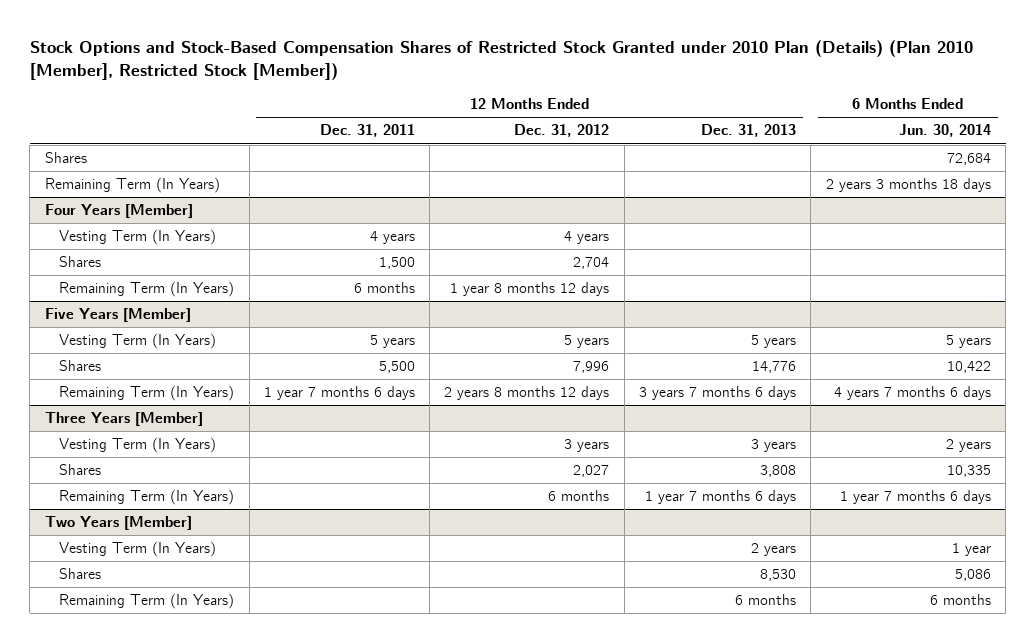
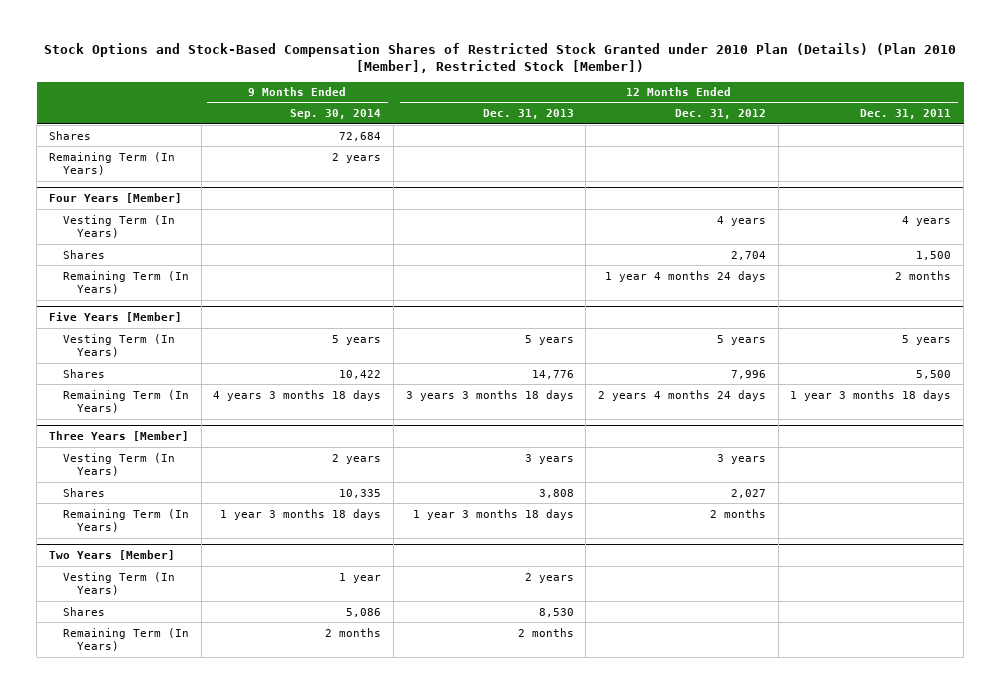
- | 12 Months Ended Dec. 31, 2011 | 12 Months Ended Dec. 31, 2012 | 12 Months Ended Dec. 31, 2013 | 6 Months Ended Jun. 30, 2014
+ | 9 Months Ended Sep. 30, 2014 | 12 Months Ended Dec. 31, 2013 | 12 Months Ended Dec. 31, 2012 | 12 Months Ended Dec. 31, 2011
@ Four Years [Member]
- Remaining Term (In Years) | 6 months | 1 year 8 months 12 days | |
+ Remaining Term (In Years) | | | 1 year 4 months 24 days | 2 months
@ Five Years [Member]
- Remaining Term (In Years) | 1 year 7 months 6 days | 2 years 8 months 12 days | 3 years 7 months 6 days | 4 years 7 months 6 days
+ Remaining Term (In Years) | 4 years 3 months 18 days | 3 years 3 months 18 days | 2 years 4 months 24 days | 1 year 3 months 18 days
@ Three Years [Member]
- Remaining Term (In Years) | | 6 months | 1 year 7 months 6 days | 1 year 7 months 6 days
+ Remaining Term (In Years) | 1 year 3 months 18 days | 1 year 3 months 18 days | 2 months |
@ Two Years [Member]
- Remaining Term (In Years) | | | 6 months | 6 months
+ Remaining Term (In Years) | 2 months | 2 months | |

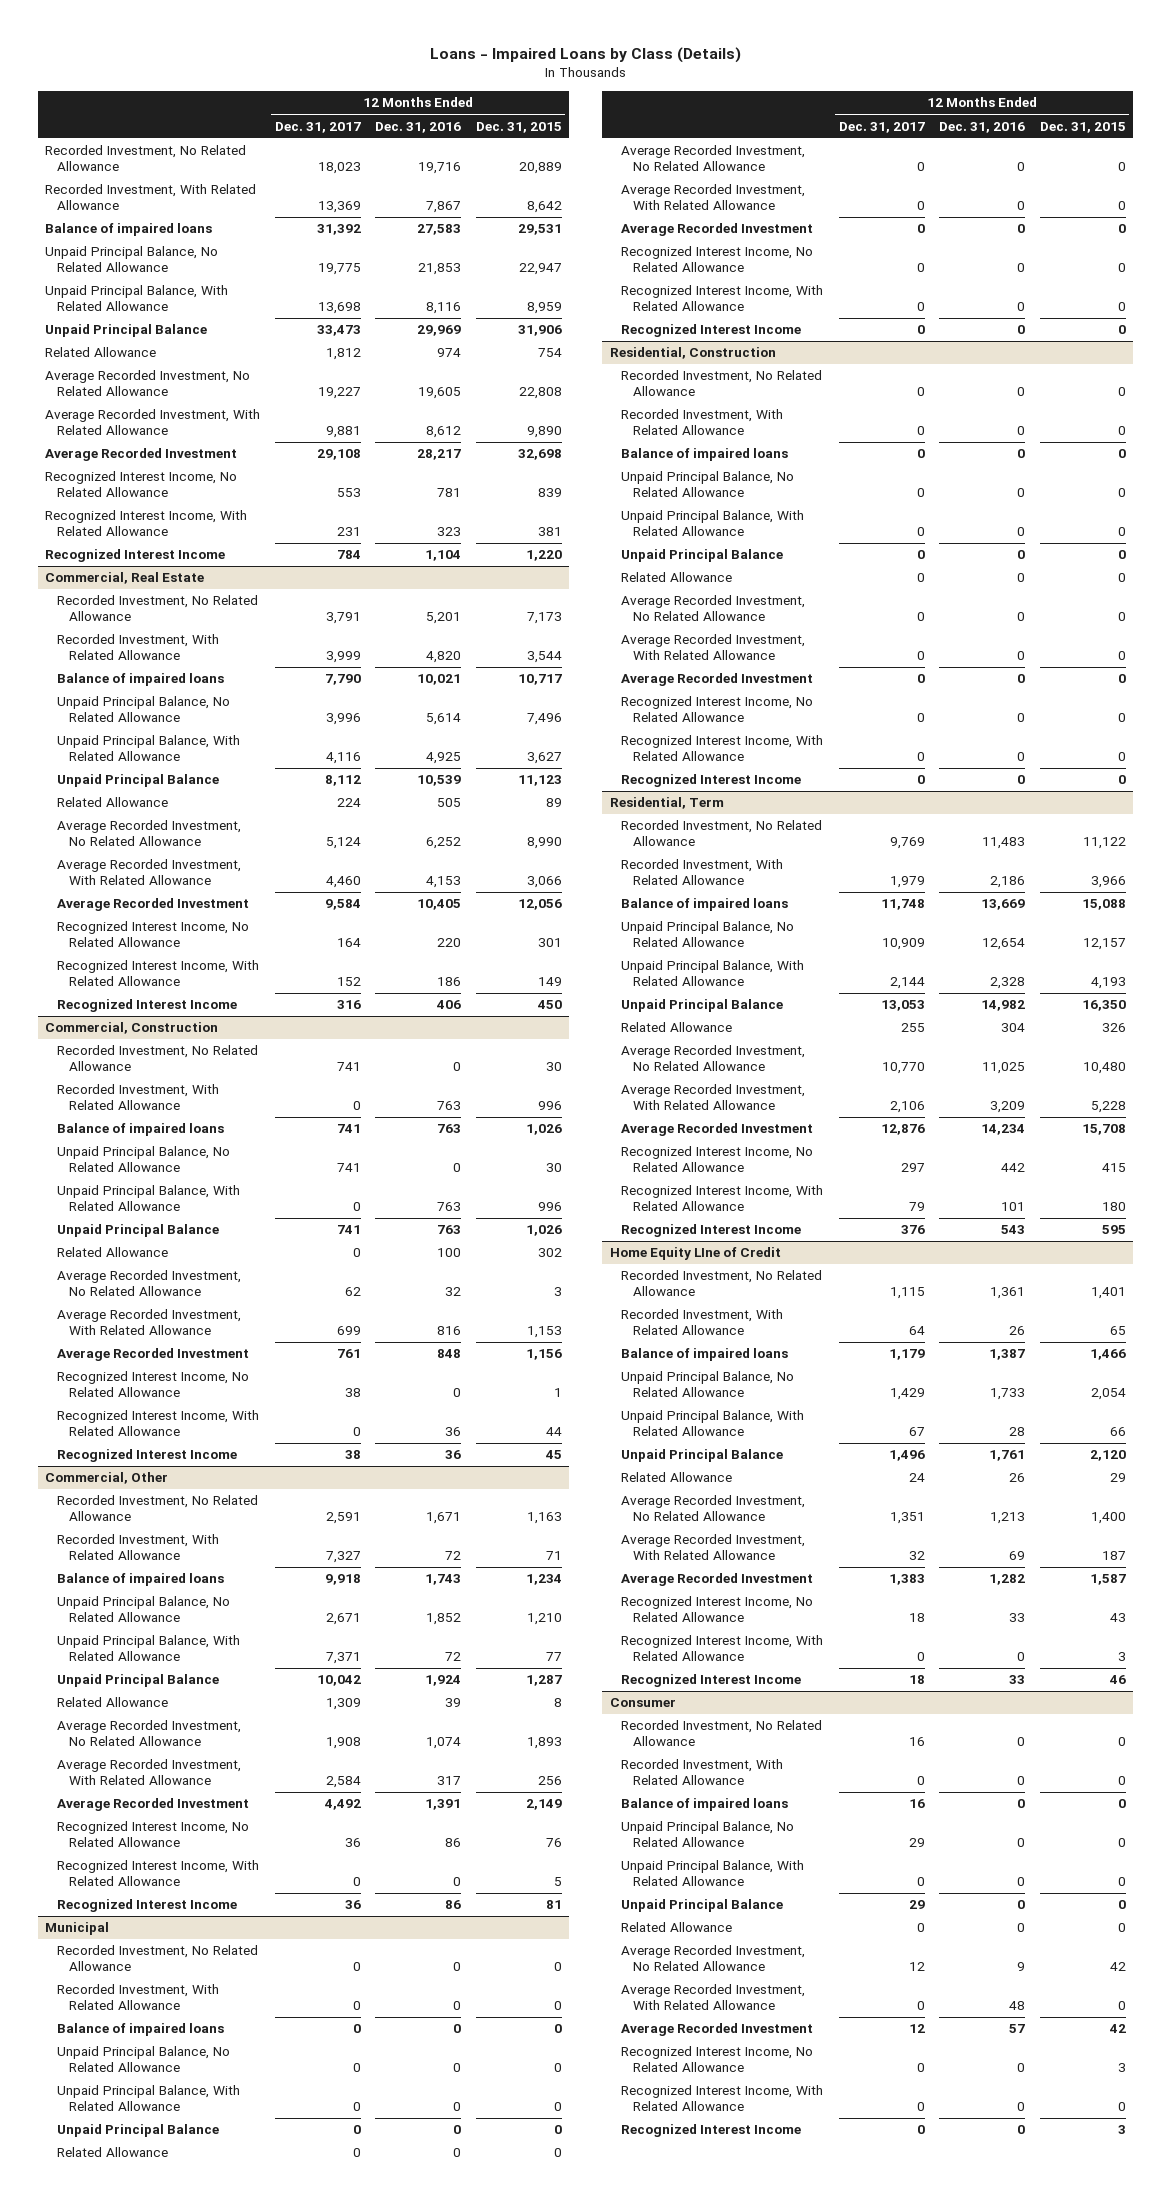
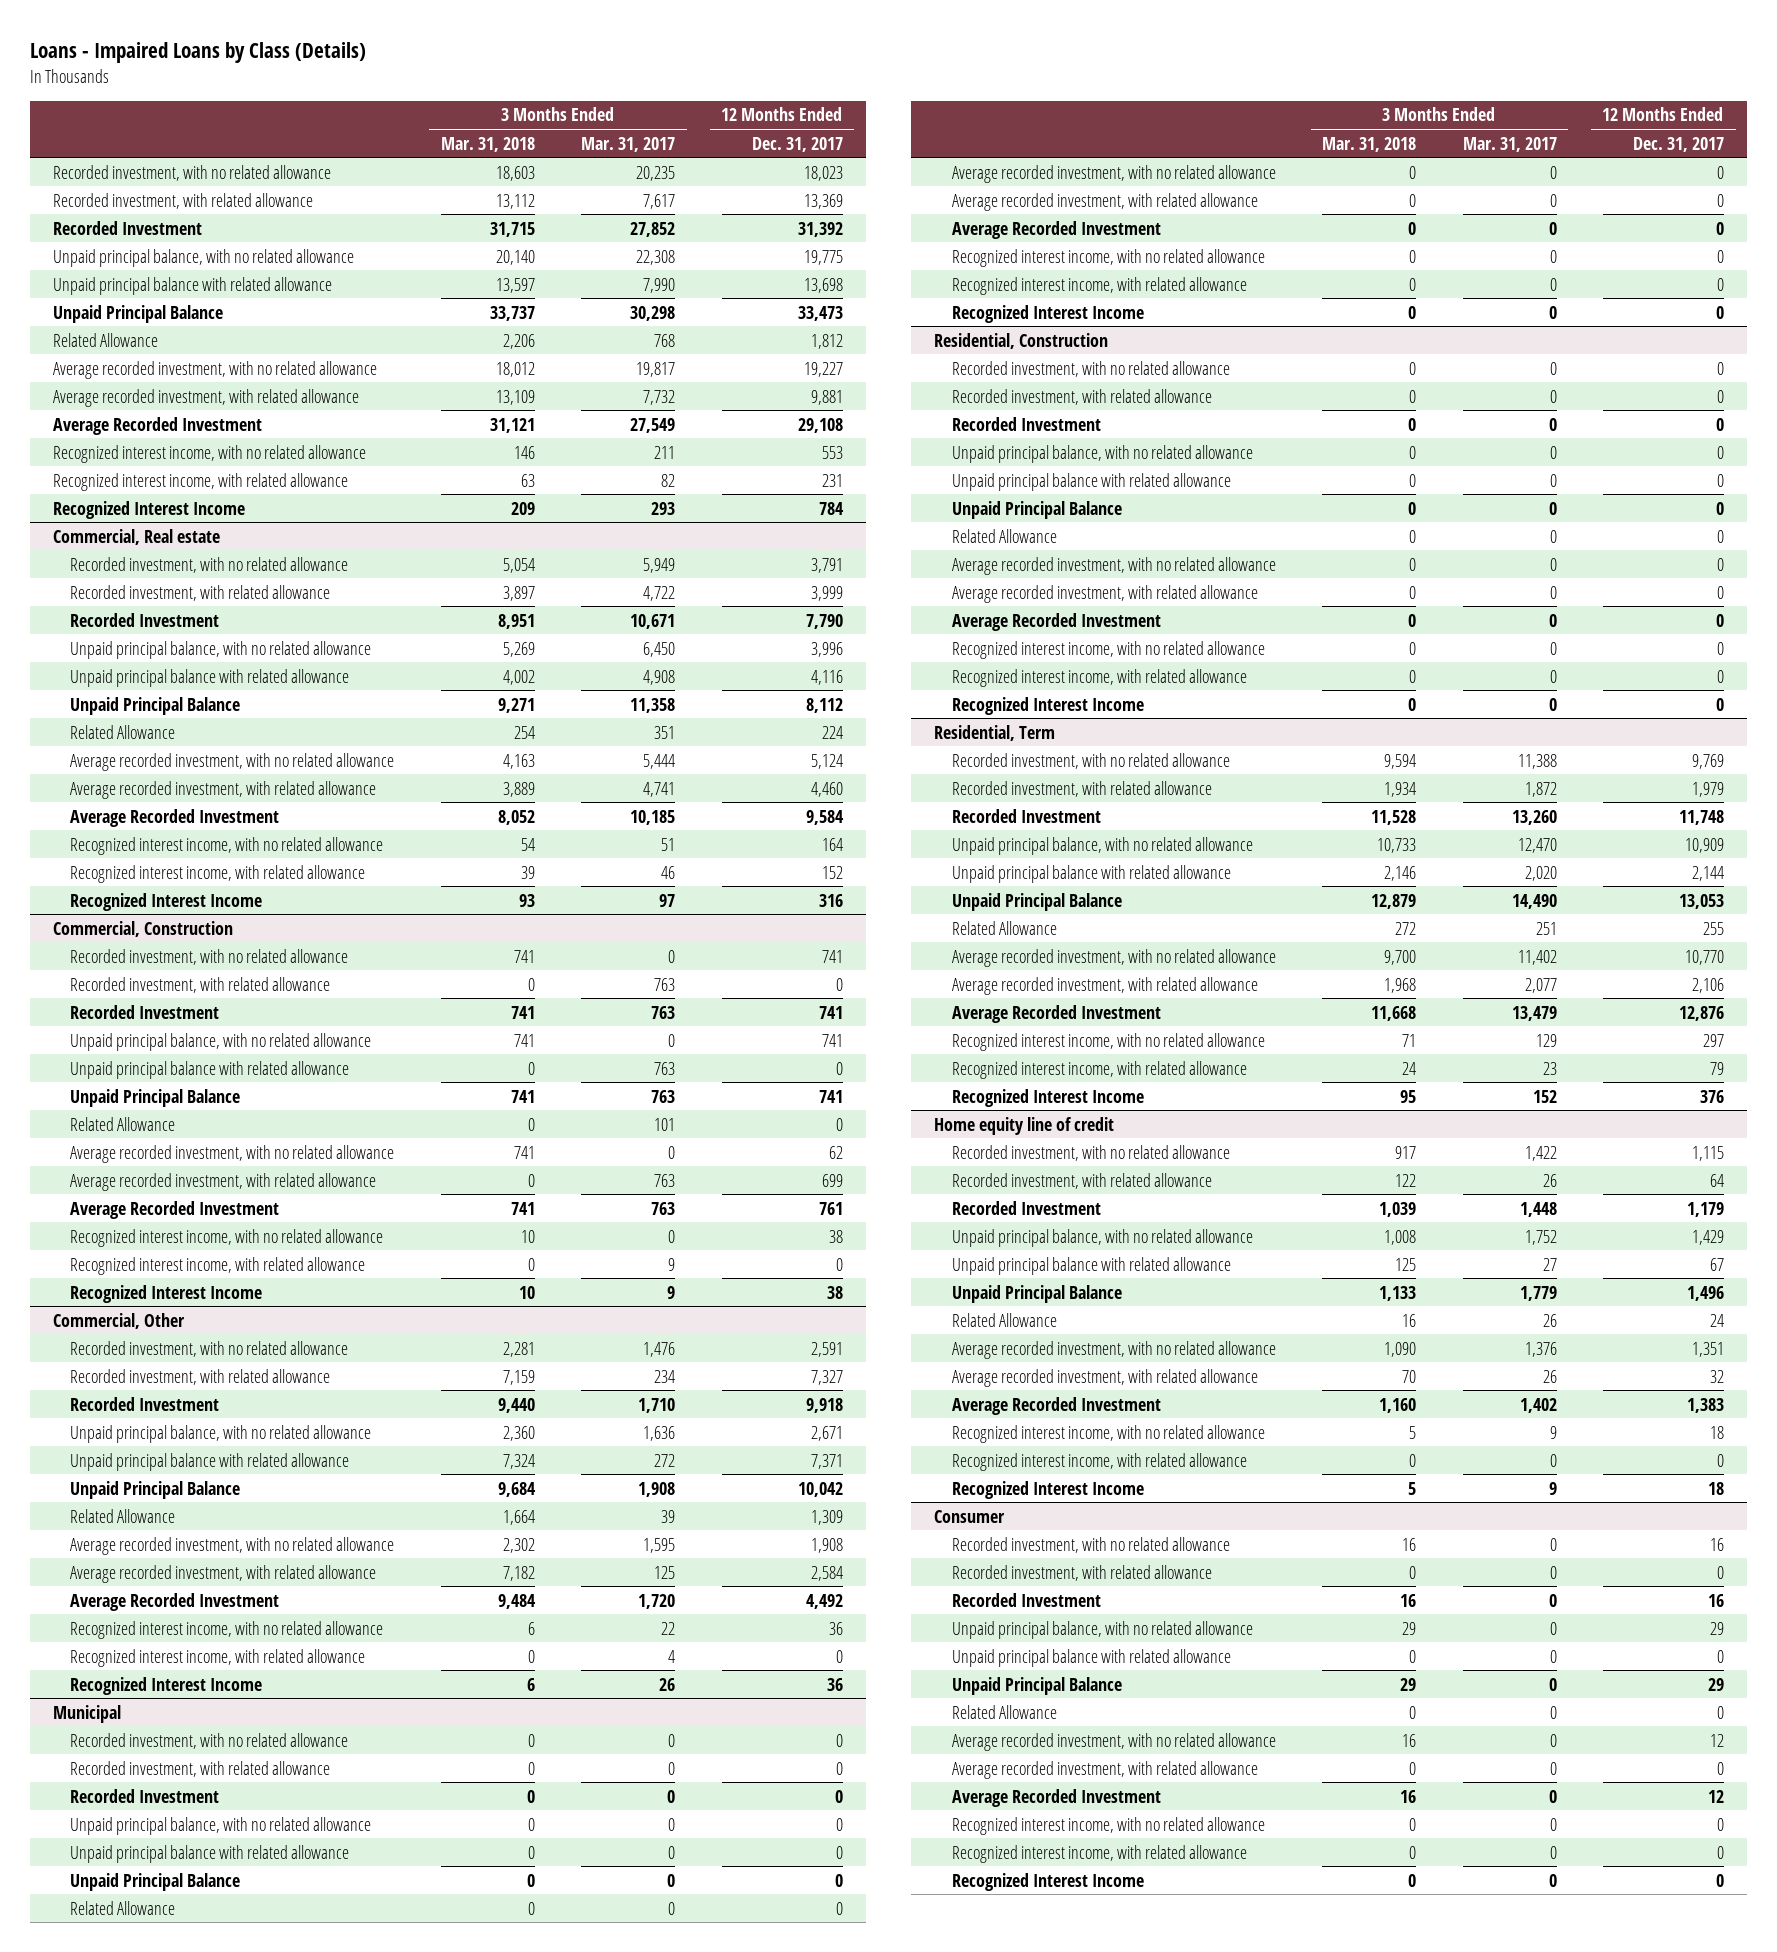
- | 12 Months Ended Dec. 31, 2017 | 12 Months Ended Dec. 31, 2016 | 12 Months Ended Dec. 31, 2015
+ | 3 Months Ended Mar. 31, 2018 | 3 Months Ended Mar. 31, 2017 | 12 Months Ended Dec. 31, 2017
- Recorded Investment, No Related Allowance | 18,023 | 19,716 | 20,889
- Recorded Investment, With Related Allowance | 13,369 | 7,867 | 8,642
- Balance of impaired loans | 31,392 | 27,583 | 29,531
- Unpaid Principal Balance, No Related Allowance | 19,775 | 21,853 | 22,947
- Unpaid Principal Balance, With Related Allowance | 13,698 | 8,116 | 8,959
+ Recorded investment, with no related allowance | 18,603 | 20,235 | 18,023
+ Recorded investment, with related allowance | 13,112 | 7,617 | 13,369
+ Recorded Investment | 31,715 | 27,852 | 31,392
+ Unpaid principal balance, with no related allowance | 20,140 | 22,308 | 19,775
+ Unpaid principal balance with related allowance | 13,597 | 7,990 | 13,698
- Average Recorded Investment, No Related Allowance | 19,227 | 19,605 | 22,808
- Average Recorded Investment, With Related Allowance | 9,881 | 8,612 | 9,890
+ Average recorded investment, with no related allowance | 18,012 | 19,817 | 19,227
+ Average recorded investment, with related allowance | 13,109 | 7,732 | 9,881
- Recognized Interest Income, No Related Allowance | 553 | 781 | 839
- Recognized Interest Income, With Related Allowance | 231 | 323 | 381
+ Recognized interest income, with no related allowance | 146 | 211 | 553
+ Recognized interest income, with related allowance | 63 | 82 | 231
- Commercial, Real Estate
- Recorded Investment, No Related Allowance | 3,791 | 5,201 | 7,173
- Recorded Investment, With Related Allowance | 3,999 | 4,820 | 3,544
- Balance of impaired loans | 7,790 | 10,021 | 10,717
- Unpaid Principal Balance, No Related Allowance | 3,996 | 5,614 | 7,496
- Unpaid Principal Balance, With Related Allowance | 4,116 | 4,925 | 3,627
+ Commercial, Real estate
+ Recorded investment, with no related allowance | 5,054 | 5,949 | 3,791
+ Recorded investment, with related allowance | 3,897 | 4,722 | 3,999
+ Recorded Investment | 8,951 | 10,671 | 7,790
+ Unpaid principal balance, with no related allowance | 5,269 | 6,450 | 3,996
+ Unpaid principal balance with related allowance | 4,002 | 4,908 | 4,116
- Average Recorded Investment, No Related Allowance | 5,124 | 6,252 | 8,990
- Average Recorded Investment, With Related Allowance | 4,460 | 4,153 | 3,066
+ Average recorded investment, with no related allowance | 4,163 | 5,444 | 5,124
+ Average recorded investment, with related allowance | 3,889 | 4,741 | 4,460
- Recognized Interest Income, No Related Allowance | 164 | 220 | 301
- Recognized Interest Income, With Related Allowance | 152 | 186 | 149
+ Recognized interest income, with no related allowance | 54 | 51 | 164
+ Recognized interest income, with related allowance | 39 | 46 | 152
@ Commercial, Construction
- Recorded Investment, No Related Allowance | 741 | 0 | 30
- Recorded Investment, With Related Allowance | 0 | 763 | 996
- Balance of impaired loans | 741 | 763 | 1,026
- Unpaid Principal Balance, No Related Allowance | 741 | 0 | 30
- Unpaid Principal Balance, With Related Allowance | 0 | 763 | 996
+ Recorded investment, with no related allowance | 741 | 0 | 741
+ Recorded investment, with related allowance | 0 | 763 | 0
+ Recorded Investment | 741 | 763 | 741
+ Unpaid principal balance, with no related allowance | 741 | 0 | 741
+ Unpaid principal balance with related allowance | 0 | 763 | 0
- Average Recorded Investment, No Related Allowance | 62 | 32 | 3
- Average Recorded Investment, With Related Allowance | 699 | 816 | 1,153
+ Average recorded investment, with no related allowance | 741 | 0 | 62
+ Average recorded investment, with related allowance | 0 | 763 | 699
- Recognized Interest Income, No Related Allowance | 38 | 0 | 1
- Recognized Interest Income, With Related Allowance | 0 | 36 | 44
+ Recognized interest income, with no related allowance | 10 | 0 | 38
+ Recognized interest income, with related allowance | 0 | 9 | 0
@ Commercial, Other
- Recorded Investment, No Related Allowance | 2,591 | 1,671 | 1,163
- Recorded Investment, With Related Allowance | 7,327 | 72 | 71
- Balance of impaired loans | 9,918 | 1,743 | 1,234
- Unpaid Principal Balance, No Related Allowance | 2,671 | 1,852 | 1,210
- Unpaid Principal Balance, With Related Allowance | 7,371 | 72 | 77
+ Recorded investment, with no related allowance | 2,281 | 1,476 | 2,591
+ Recorded investment, with related allowance | 7,159 | 234 | 7,327
+ Recorded Investment | 9,440 | 1,710 | 9,918
+ Unpaid principal balance, with no related allowance | 2,360 | 1,636 | 2,671
+ Unpaid principal balance with related allowance | 7,324 | 272 | 7,371
- Average Recorded Investment, No Related Allowance | 1,908 | 1,074 | 1,893
- Average Recorded Investment, With Related Allowance | 2,584 | 317 | 256
+ Average recorded investment, with no related allowance | 2,302 | 1,595 | 1,908
+ Average recorded investment, with related allowance | 7,182 | 125 | 2,584
- Recognized Interest Income, No Related Allowance | 36 | 86 | 76
- Recognized Interest Income, With Related Allowance | 0 | 0 | 5
+ Recognized interest income, with no related allowance | 6 | 22 | 36
+ Recognized interest income, with related allowance | 0 | 4 | 0
@ Municipal
- Recorded Investment, No Related Allowance | 0 | 0 | 0
- Recorded Investment, With Related Allowance | 0 | 0 | 0
- Balance of impaired loans | 0 | 0 | 0
- Unpaid Principal Balance, No Related Allowance | 0 | 0 | 0
- Unpaid Principal Balance, With Related Allowance | 0 | 0 | 0
+ Recorded investment, with no related allowance | 0 | 0 | 0
+ Recorded investment, with related allowance | 0 | 0 | 0
+ Recorded Investment | 0 | 0 | 0
+ Unpaid principal balance, with no related allowance | 0 | 0 | 0
+ Unpaid principal balance with related allowance | 0 | 0 | 0
- Average Recorded Investment, No Related Allowance | 0 | 0 | 0
- Average Recorded Investment, With Related Allowance | 0 | 0 | 0
+ Average recorded investment, with no related allowance | 0 | 0 | 0
+ Average recorded investment, with related allowance | 0 | 0 | 0
- Recognized Interest Income, No Related Allowance | 0 | 0 | 0
- Recognized Interest Income, With Related Allowance | 0 | 0 | 0
+ Recognized interest income, with no related allowance | 0 | 0 | 0
+ Recognized interest income, with related allowance | 0 | 0 | 0
@ Residential, Construction
- Recorded Investment, No Related Allowance | 0 | 0 | 0
- Recorded Investment, With Related Allowance | 0 | 0 | 0
- Balance of impaired loans | 0 | 0 | 0
- Unpaid Principal Balance, No Related Allowance | 0 | 0 | 0
- Unpaid Principal Balance, With Related Allowance | 0 | 0 | 0
+ Recorded investment, with no related allowance | 0 | 0 | 0
+ Recorded investment, with related allowance | 0 | 0 | 0
+ Recorded Investment | 0 | 0 | 0
+ Unpaid principal balance, with no related allowance | 0 | 0 | 0
+ Unpaid principal balance with related allowance | 0 | 0 | 0
- Average Recorded Investment, No Related Allowance | 0 | 0 | 0
- Average Recorded Investment, With Related Allowance | 0 | 0 | 0
+ Average recorded investment, with no related allowance | 0 | 0 | 0
+ Average recorded investment, with related allowance | 0 | 0 | 0
- Recognized Interest Income, No Related Allowance | 0 | 0 | 0
- Recognized Interest Income, With Related Allowance | 0 | 0 | 0
+ Recognized interest income, with no related allowance | 0 | 0 | 0
+ Recognized interest income, with related allowance | 0 | 0 | 0
@ Residential, Term
- Recorded Investment, No Related Allowance | 9,769 | 11,483 | 11,122
- Recorded Investment, With Related Allowance | 1,979 | 2,186 | 3,966
- Balance of impaired loans | 11,748 | 13,669 | 15,088
- Unpaid Principal Balance, No Related Allowance | 10,909 | 12,654 | 12,157
- Unpaid Principal Balance, With Related Allowance | 2,144 | 2,328 | 4,193
+ Recorded investment, with no related allowance | 9,594 | 11,388 | 9,769
+ Recorded investment, with related allowance | 1,934 | 1,872 | 1,979
+ Recorded Investment | 11,528 | 13,260 | 11,748
+ Unpaid principal balance, with no related allowance | 10,733 | 12,470 | 10,909
+ Unpaid principal balance with related allowance | 2,146 | 2,020 | 2,144
- Average Recorded Investment, No Related Allowance | 10,770 | 11,025 | 10,480
- Average Recorded Investment, With Related Allowance | 2,106 | 3,209 | 5,228
+ Average recorded investment, with no related allowance | 9,700 | 11,402 | 10,770
+ Average recorded investment, with related allowance | 1,968 | 2,077 | 2,106
- Recognized Interest Income, No Related Allowance | 297 | 442 | 415
- Recognized Interest Income, With Related Allowance | 79 | 101 | 180
+ Recognized interest income, with no related allowance | 71 | 129 | 297
+ Recognized interest income, with related allowance | 24 | 23 | 79
- Home Equity LIne of Credit
- Recorded Investment, No Related Allowance | 1,115 | 1,361 | 1,401
- Recorded Investment, With Related Allowance | 64 | 26 | 65
- Balance of impaired loans | 1,179 | 1,387 | 1,466
- Unpaid Principal Balance, No Related Allowance | 1,429 | 1,733 | 2,054
- Unpaid Principal Balance, With Related Allowance | 67 | 28 | 66
+ Home equity line of credit
+ Recorded investment, with no related allowance | 917 | 1,422 | 1,115
+ Recorded investment, with related allowance | 122 | 26 | 64
+ Recorded Investment | 1,039 | 1,448 | 1,179
+ Unpaid principal balance, with no related allowance | 1,008 | 1,752 | 1,429
+ Unpaid principal balance with related allowance | 125 | 27 | 67
- Average Recorded Investment, No Related Allowance | 1,351 | 1,213 | 1,400
- Average Recorded Investment, With Related Allowance | 32 | 69 | 187
+ Average recorded investment, with no related allowance | 1,090 | 1,376 | 1,351
+ Average recorded investment, with related allowance | 70 | 26 | 32
- Recognized Interest Income, No Related Allowance | 18 | 33 | 43
- Recognized Interest Income, With Related Allowance | 0 | 0 | 3
+ Recognized interest income, with no related allowance | 5 | 9 | 18
+ Recognized interest income, with related allowance | 0 | 0 | 0
@ Consumer
- Recorded Investment, No Related Allowance | 16 | 0 | 0
- Recorded Investment, With Related Allowance | 0 | 0 | 0
- Balance of impaired loans | 16 | 0 | 0
- Unpaid Principal Balance, No Related Allowance | 29 | 0 | 0
- Unpaid Principal Balance, With Related Allowance | 0 | 0 | 0
+ Recorded investment, with no related allowance | 16 | 0 | 16
+ Recorded investment, with related allowance | 0 | 0 | 0
+ Recorded Investment | 16 | 0 | 16
+ Unpaid principal balance, with no related allowance | 29 | 0 | 29
+ Unpaid principal balance with related allowance | 0 | 0 | 0
- Average Recorded Investment, No Related Allowance | 12 | 9 | 42
- Average Recorded Investment, With Related Allowance | 0 | 48 | 0
+ Average recorded investment, with no related allowance | 16 | 0 | 12
+ Average recorded investment, with related allowance | 0 | 0 | 0
- Recognized Interest Income, No Related Allowance | 0 | 0 | 3
- Recognized Interest Income, With Related Allowance | 0 | 0 | 0
+ Recognized interest income, with no related allowance | 0 | 0 | 0
+ Recognized interest income, with related allowance | 0 | 0 | 0

